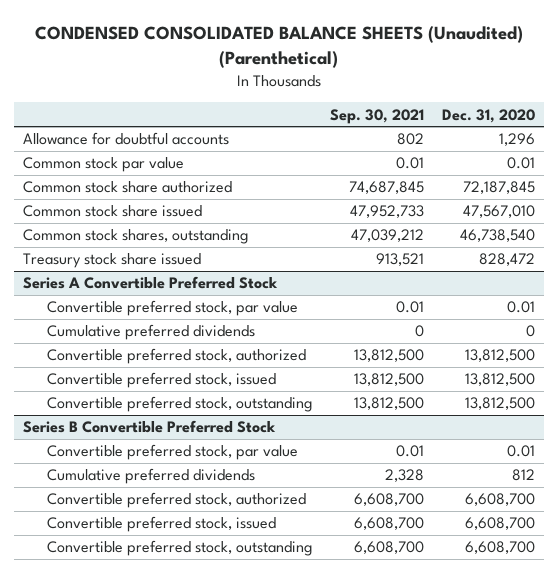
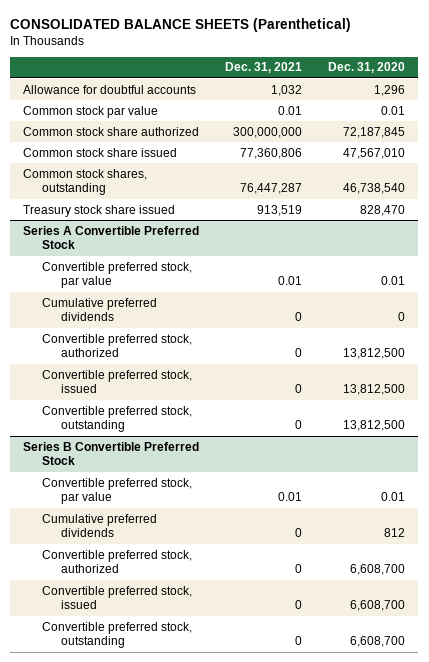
- CONDENSED CONSOLIDATED BALANCE SHEETS (Unaudited) (Parenthetical)
+ CONSOLIDATED BALANCE SHEETS (Parenthetical)
- | Sep. 30, 2021 | Dec. 31, 2020
+ | Dec. 31, 2021 | Dec. 31, 2020
- Treasury stock share issued | 913,521 | 828,472
+ Treasury stock share issued | 913,519 | 828,470

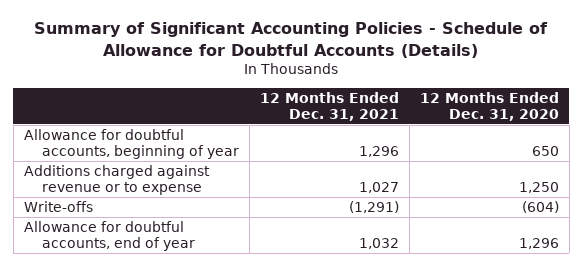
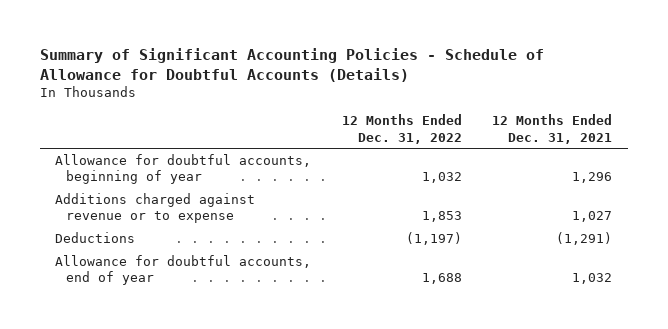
- | 12 Months Ended Dec. 31, 2021 | 12 Months Ended Dec. 31, 2020
+ | 12 Months Ended Dec. 31, 2022 | 12 Months Ended Dec. 31, 2021
- Write-offs | (1,291) | (604)
+ Deductions | (1,197) | (1,291)

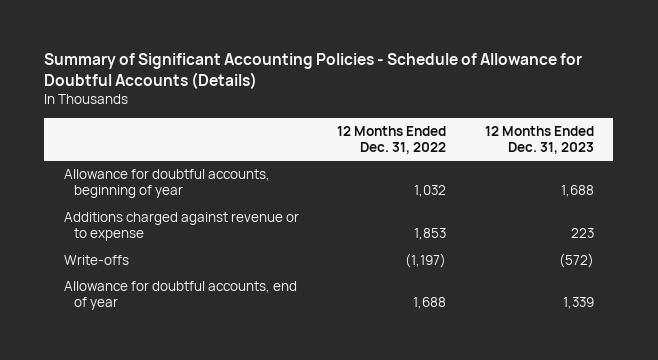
- | 12 Months Ended Dec. 31, 2022 | 12 Months Ended Dec. 31, 2021
+ | 12 Months Ended Dec. 31, 2022 | 12 Months Ended Dec. 31, 2023
- Deductions | (1,197) | (1,291)
+ Write-offs | (1,197) | (572)

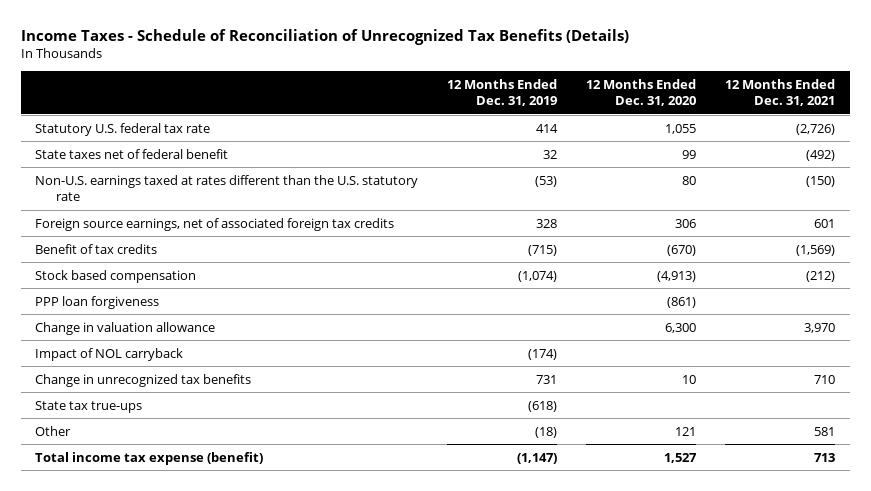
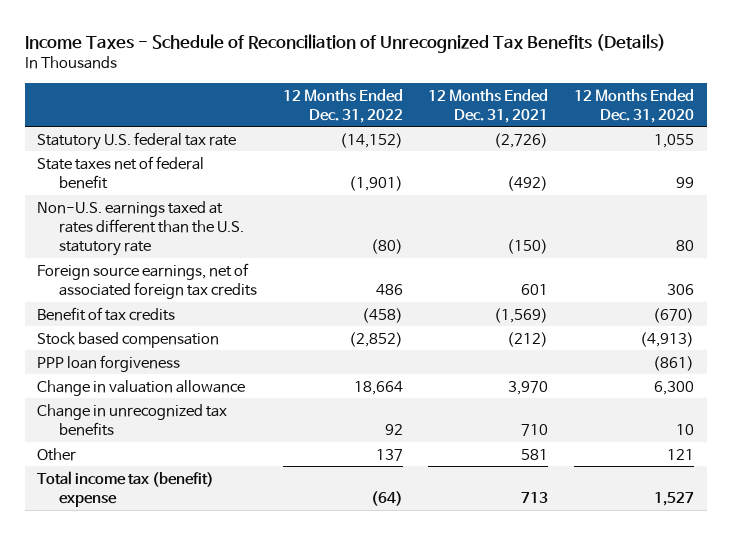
- | 12 Months Ended Dec. 31, 2019 | 12 Months Ended Dec. 31, 2020 | 12 Months Ended Dec. 31, 2021
+ | 12 Months Ended Dec. 31, 2022 | 12 Months Ended Dec. 31, 2021 | 12 Months Ended Dec. 31, 2020
- Impact of NOL carryback | (174) | |
- State tax true-ups | (618) | |
- Total income tax expense (benefit) | (1,147) | 1,527 | 713
+ Total income tax (benefit) expense | (64) | 713 | 1,527

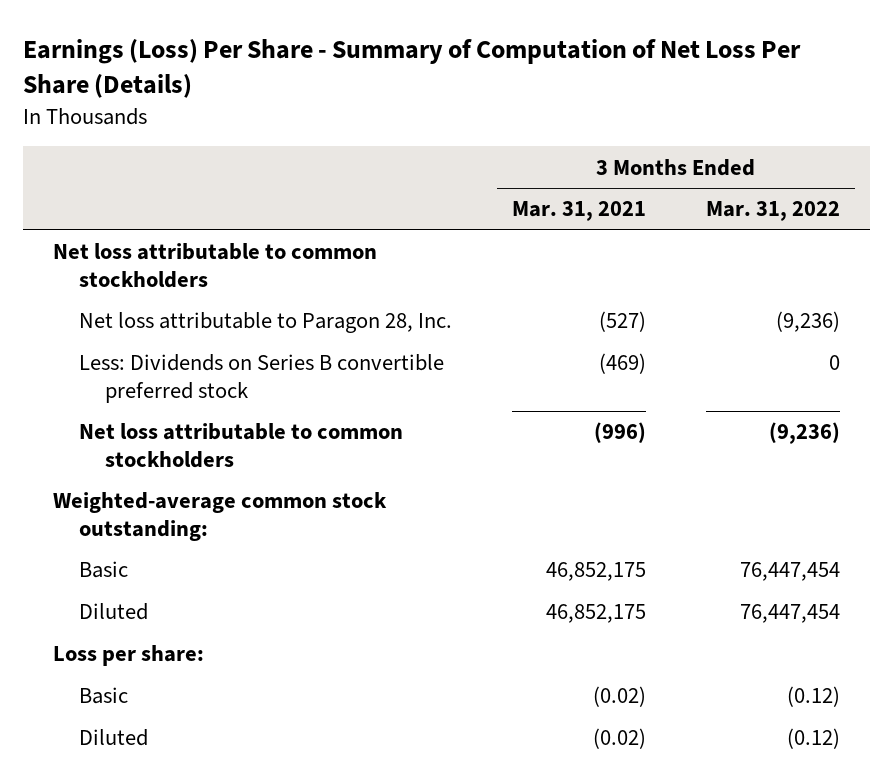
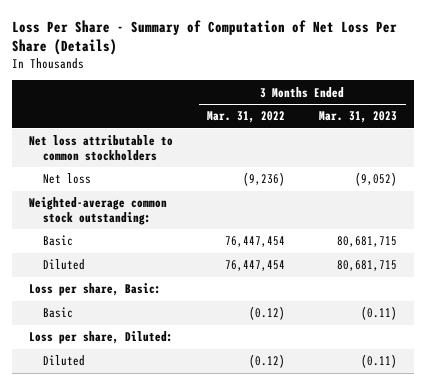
- Earnings (Loss) Per Share - Summary of Computation of Net Loss Per Share (Details)
+ Loss Per Share - Summary of Computation of Net Loss Per Share (Details)
- | 3 Months Ended Mar. 31, 2021 | 3 Months Ended Mar. 31, 2022
+ | 3 Months Ended Mar. 31, 2022 | 3 Months Ended Mar. 31, 2023
- Net loss attributable to Paragon 28, Inc. | (527) | (9,236)
- Less: Dividends on Series B convertible preferred stock | (469) | 0
- Net loss attributable to common stockholders | (996) | (9,236)
+ Net loss | (9,236) | (9,052)
- Loss per share:
+ Loss per share, Basic:
+ Loss per share, Diluted:

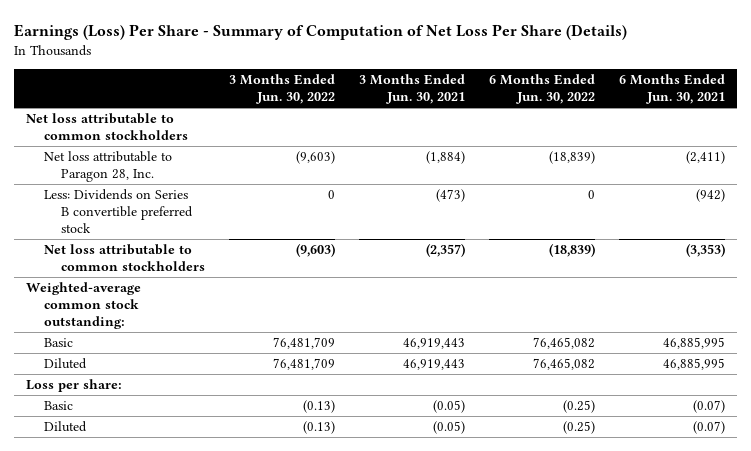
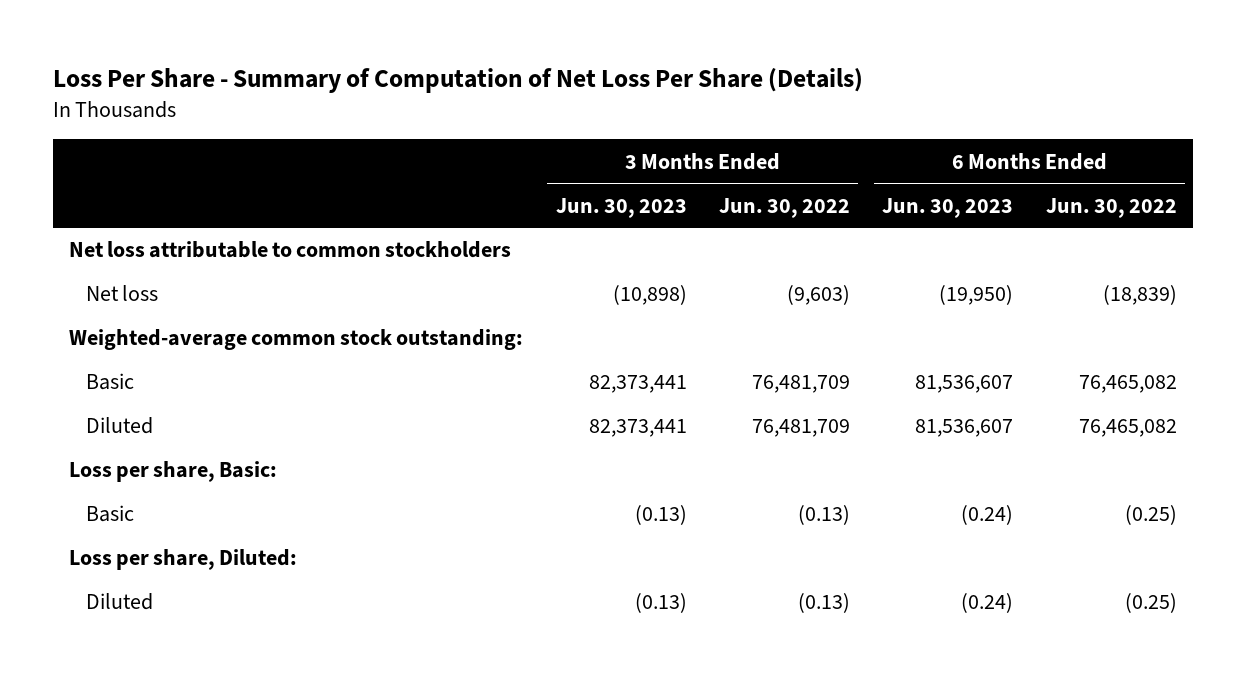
- Earnings (Loss) Per Share - Summary of Computation of Net Loss Per Share (Details)
+ Loss Per Share - Summary of Computation of Net Loss Per Share (Details)
- | 3 Months Ended Jun. 30, 2022 | 3 Months Ended Jun. 30, 2021 | 6 Months Ended Jun. 30, 2022 | 6 Months Ended Jun. 30, 2021
+ | 3 Months Ended Jun. 30, 2023 | 3 Months Ended Jun. 30, 2022 | 6 Months Ended Jun. 30, 2023 | 6 Months Ended Jun. 30, 2022
- Net loss attributable to Paragon 28, Inc. | (9,603) | (1,884) | (18,839) | (2,411)
- Less: Dividends on Series B convertible preferred stock | 0 | (473) | 0 | (942)
- Net loss attributable to common stockholders | (9,603) | (2,357) | (18,839) | (3,353)
+ Net loss | (10,898) | (9,603) | (19,950) | (18,839)
- Loss per share:
+ Loss per share, Basic:
+ Loss per share, Diluted:

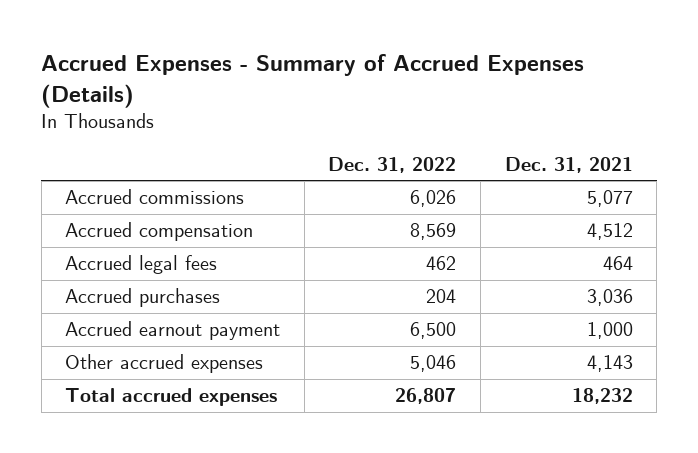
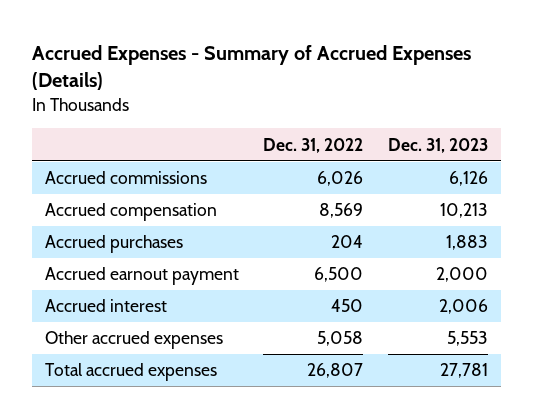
- | Dec. 31, 2022 | Dec. 31, 2021
+ | Dec. 31, 2022 | Dec. 31, 2023
- Accrued legal fees | 462 | 464
- Other accrued expenses | 5,046 | 4,143
+ Accrued interest | 450 | 2,006
+ Other accrued expenses | 5,058 | 5,553

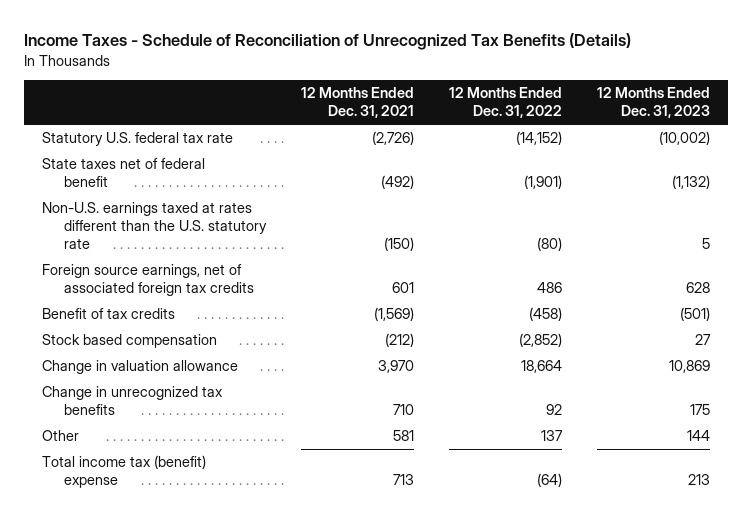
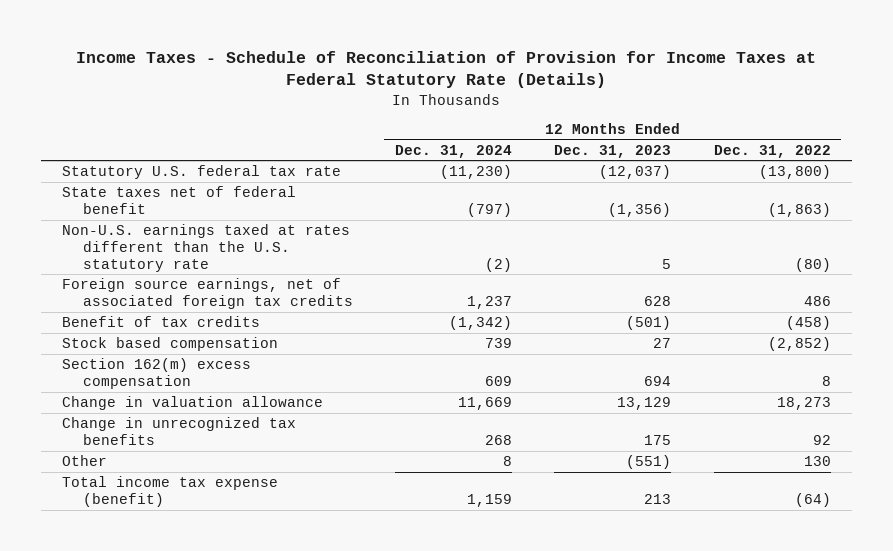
- Income Taxes - Schedule of Reconciliation of Unrecognized Tax Benefits (Details)
+ Income Taxes - Schedule of Reconciliation of Provision for Income Taxes at Federal Statutory Rate (Details)
- | 12 Months Ended Dec. 31, 2021 | 12 Months Ended Dec. 31, 2022 | 12 Months Ended Dec. 31, 2023
+ | 12 Months Ended Dec. 31, 2024 | 12 Months Ended Dec. 31, 2023 | 12 Months Ended Dec. 31, 2022
- Statutory U.S. federal tax rate | (2,726) | (14,152) | (10,002)
- State taxes net of federal benefit | (492) | (1,901) | (1,132)
+ Statutory U.S. federal tax rate | (11,230) | (12,037) | (13,800)
+ State taxes net of federal benefit | (797) | (1,356) | (1,863)
- Change in valuation allowance | 3,970 | 18,664 | 10,869
+ Section 162(m) excess compensation | 609 | 694 | 8
+ Change in valuation allowance | 11,669 | 13,129 | 18,273
- Other | 581 | 137 | 144
- Total income tax (benefit) expense | 713 | (64) | 213
+ Other | 8 | (551) | 130
+ Total income tax expense (benefit) | 1,159 | 213 | (64)

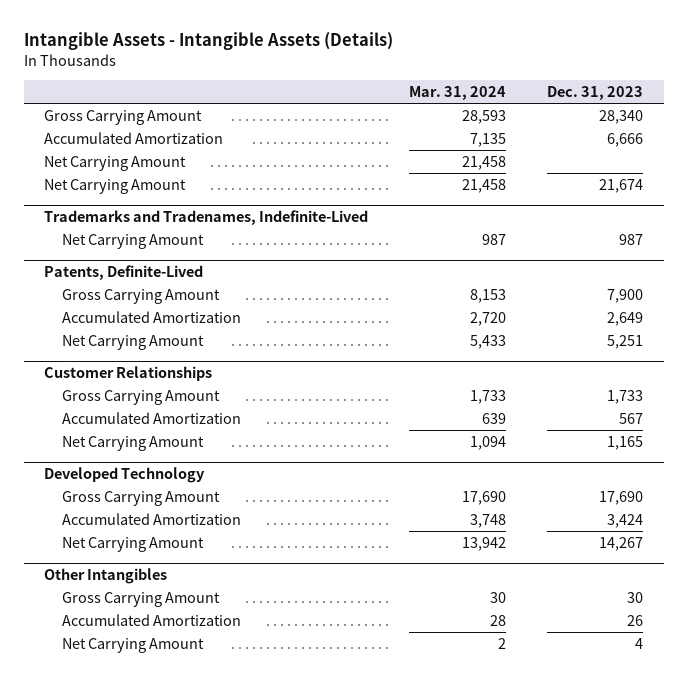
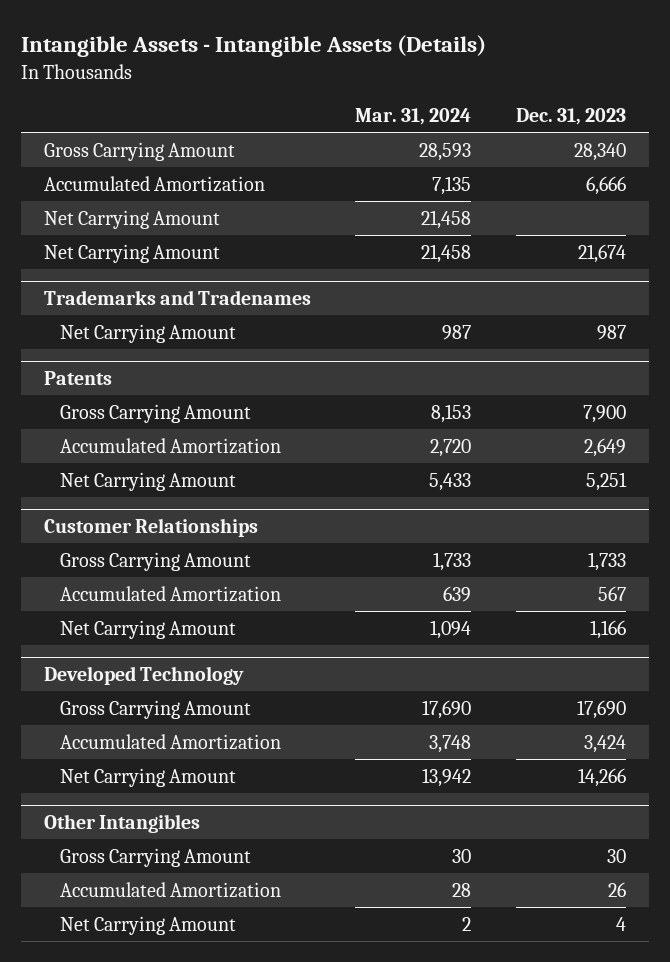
- Trademarks and Tradenames, Indefinite-Lived
+ Trademarks and Tradenames
- Patents, Definite-Lived
+ Patents
@ Customer Relationships
- Net Carrying Amount | 1,094 | 1,165
+ Net Carrying Amount | 1,094 | 1,166
@ Developed Technology
- Net Carrying Amount | 13,942 | 14,267
+ Net Carrying Amount | 13,942 | 14,266

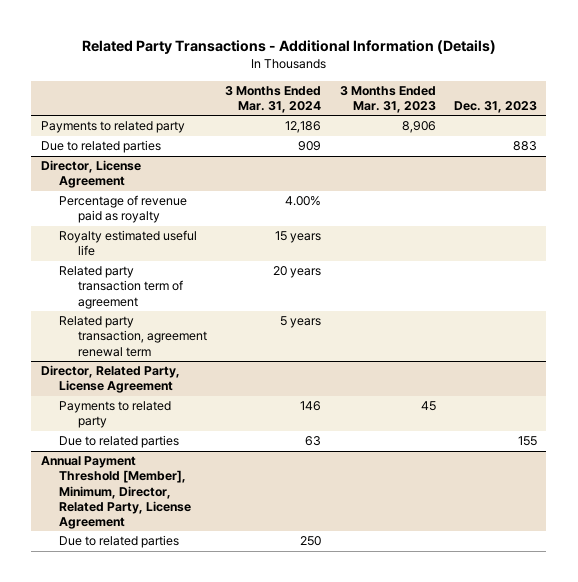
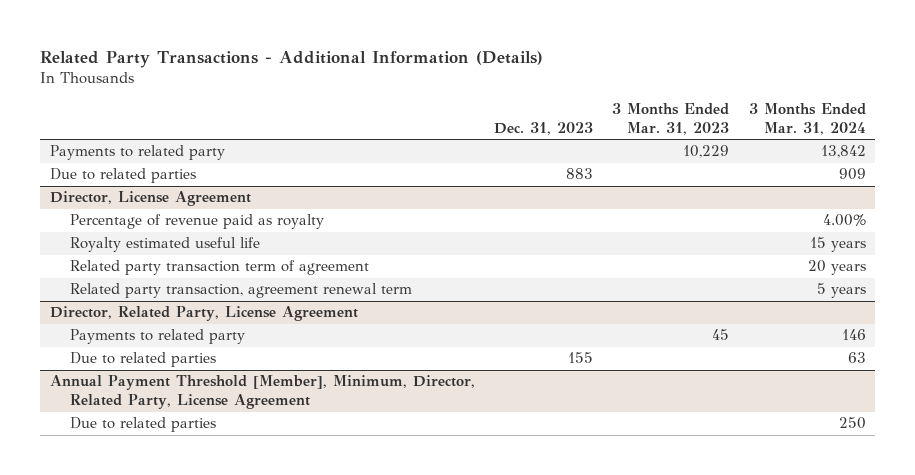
- | 3 Months Ended Mar. 31, 2024 | 3 Months Ended Mar. 31, 2023 | Dec. 31, 2023
+ | Dec. 31, 2023 | 3 Months Ended Mar. 31, 2023 | 3 Months Ended Mar. 31, 2024
- Payments to related party | 12,186 | 8,906 |
+ Payments to related party | | 10,229 | 13,842

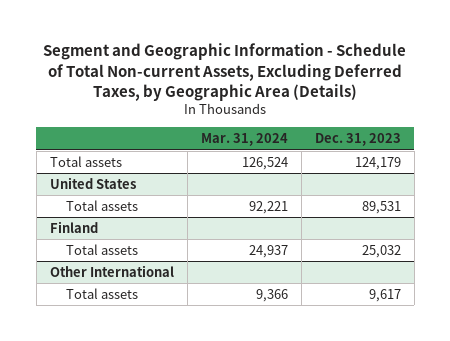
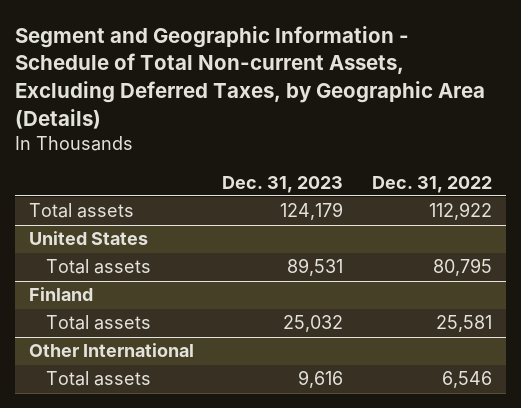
- | Mar. 31, 2024 | Dec. 31, 2023
+ | Dec. 31, 2023 | Dec. 31, 2022
@ Other International
- Total assets | 9,366 | 9,617
+ Total assets | 9,616 | 6,546

